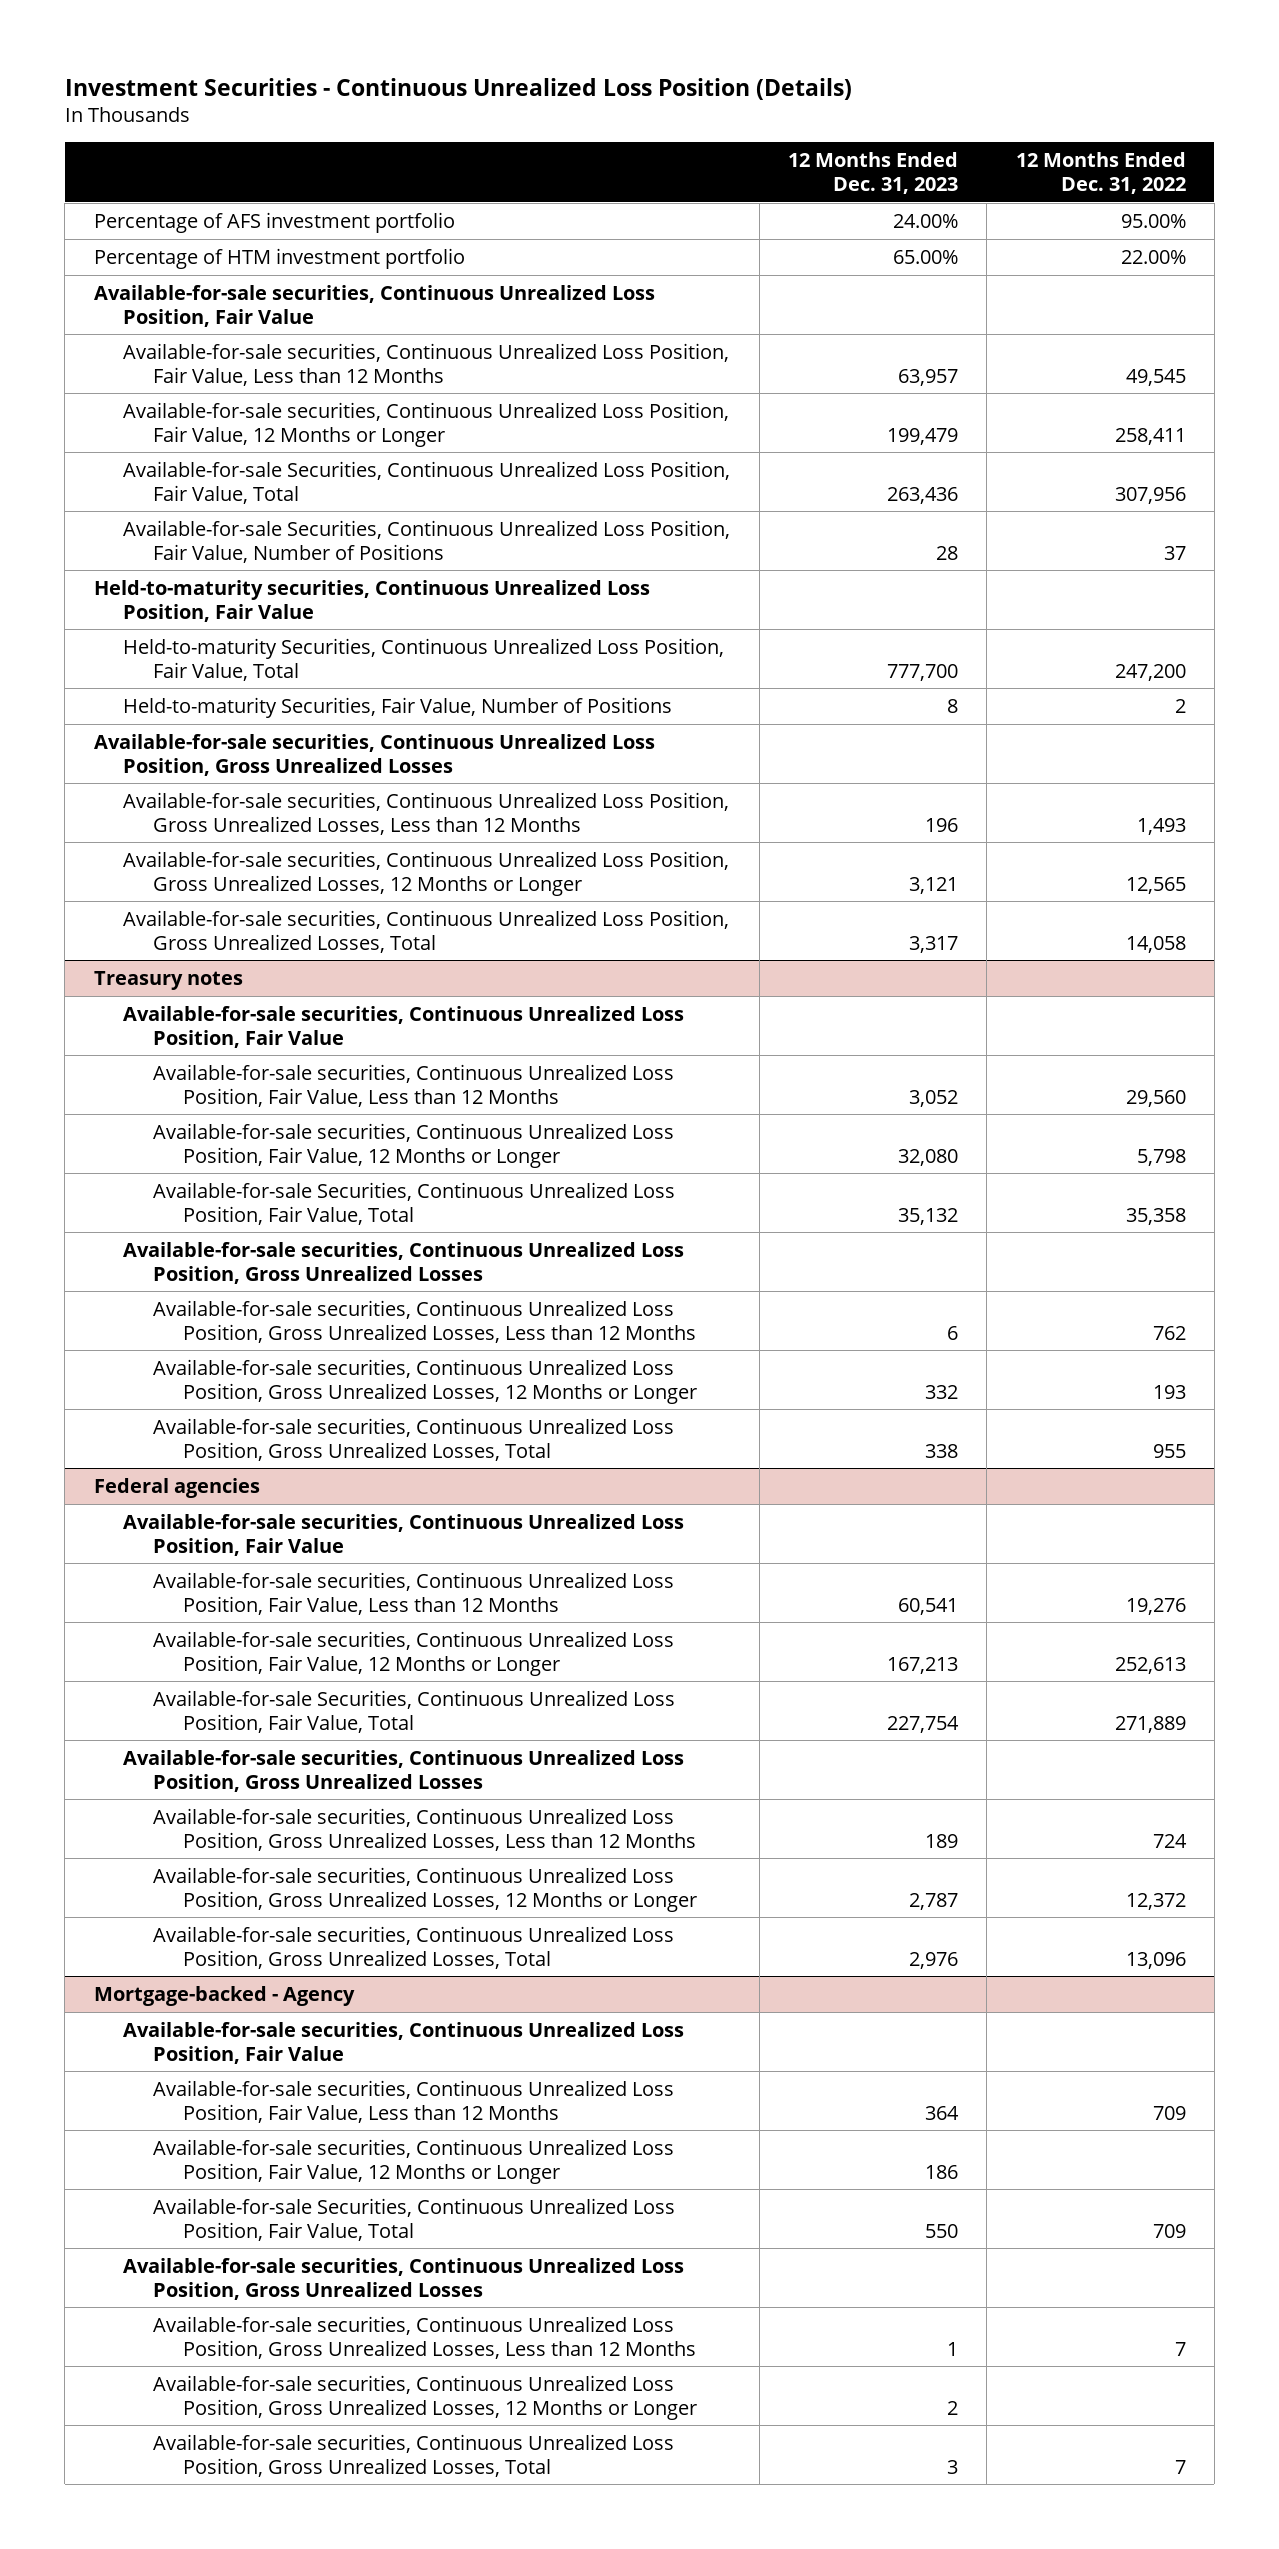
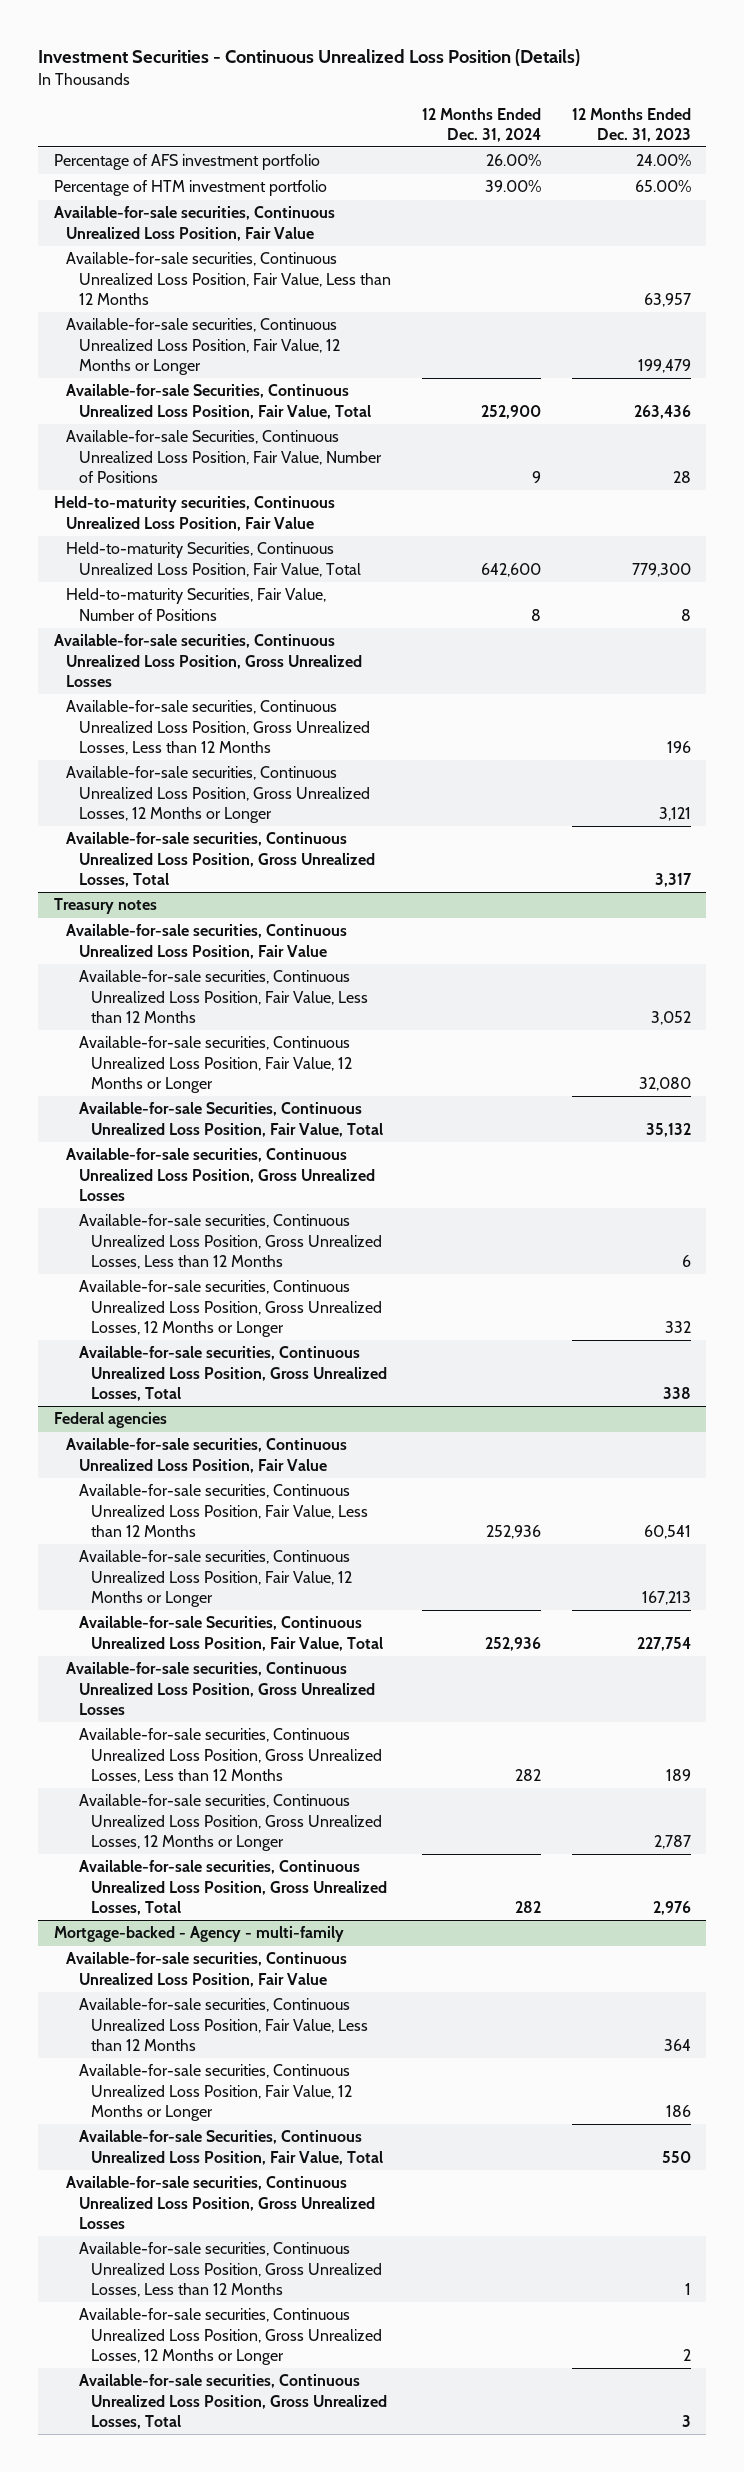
- | 12 Months Ended Dec. 31, 2023 | 12 Months Ended Dec. 31, 2022
+ | 12 Months Ended Dec. 31, 2024 | 12 Months Ended Dec. 31, 2023
- Held-to-maturity Securities, Continuous Unrealized Loss Position, Fair Value, Total | 777,700 | 247,200
+ Held-to-maturity Securities, Continuous Unrealized Loss Position, Fair Value, Total | 642,600 | 779,300
- Mortgage-backed - Agency
+ Mortgage-backed - Agency - multi-family

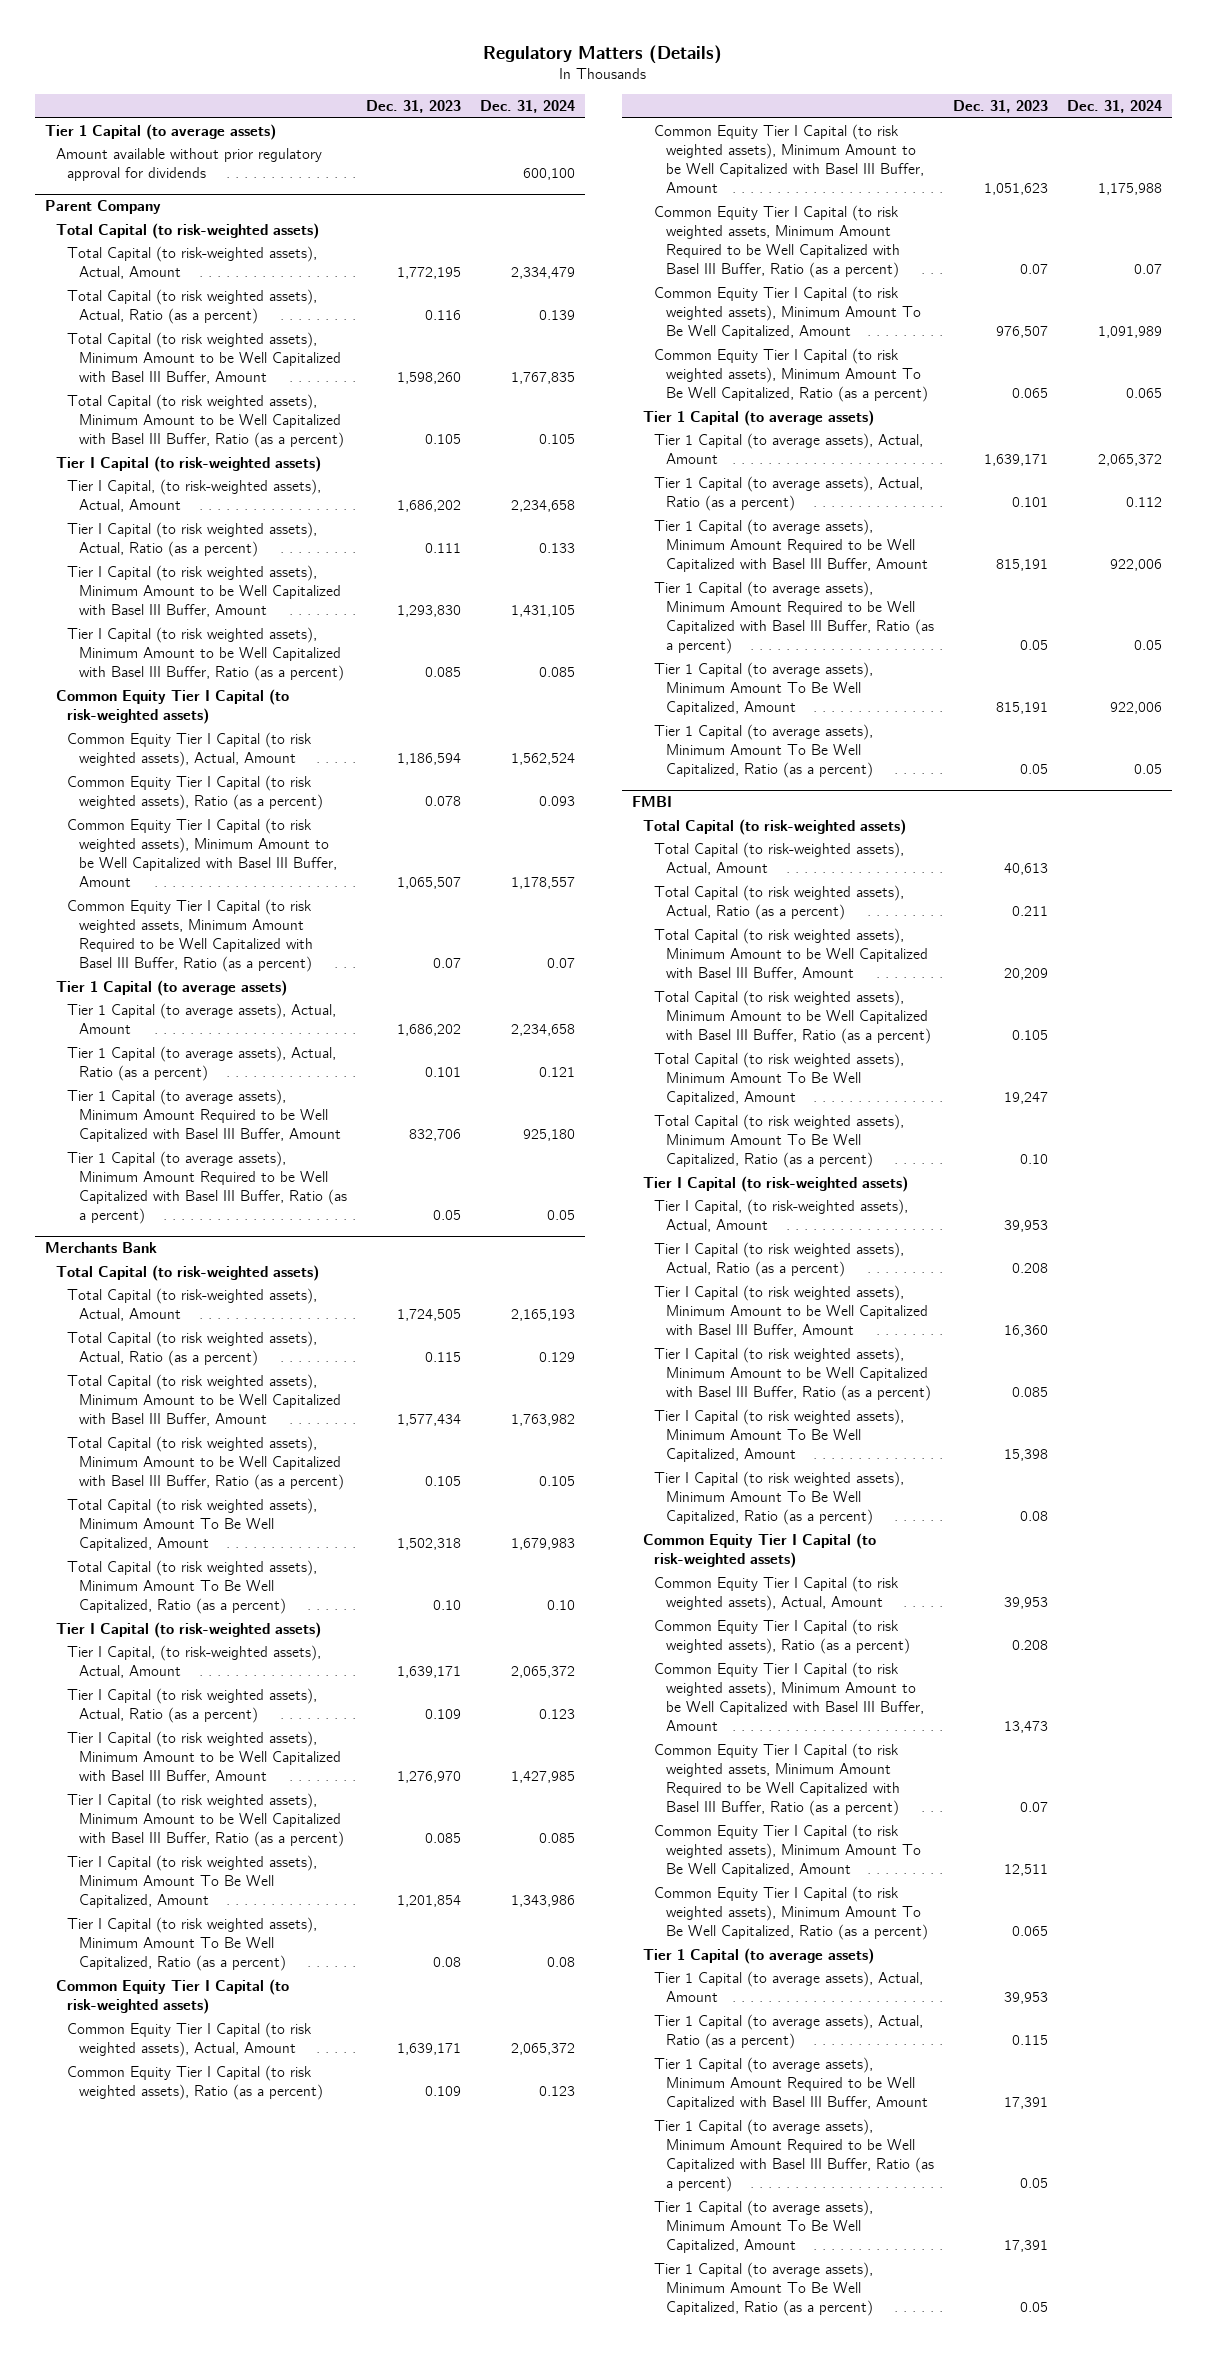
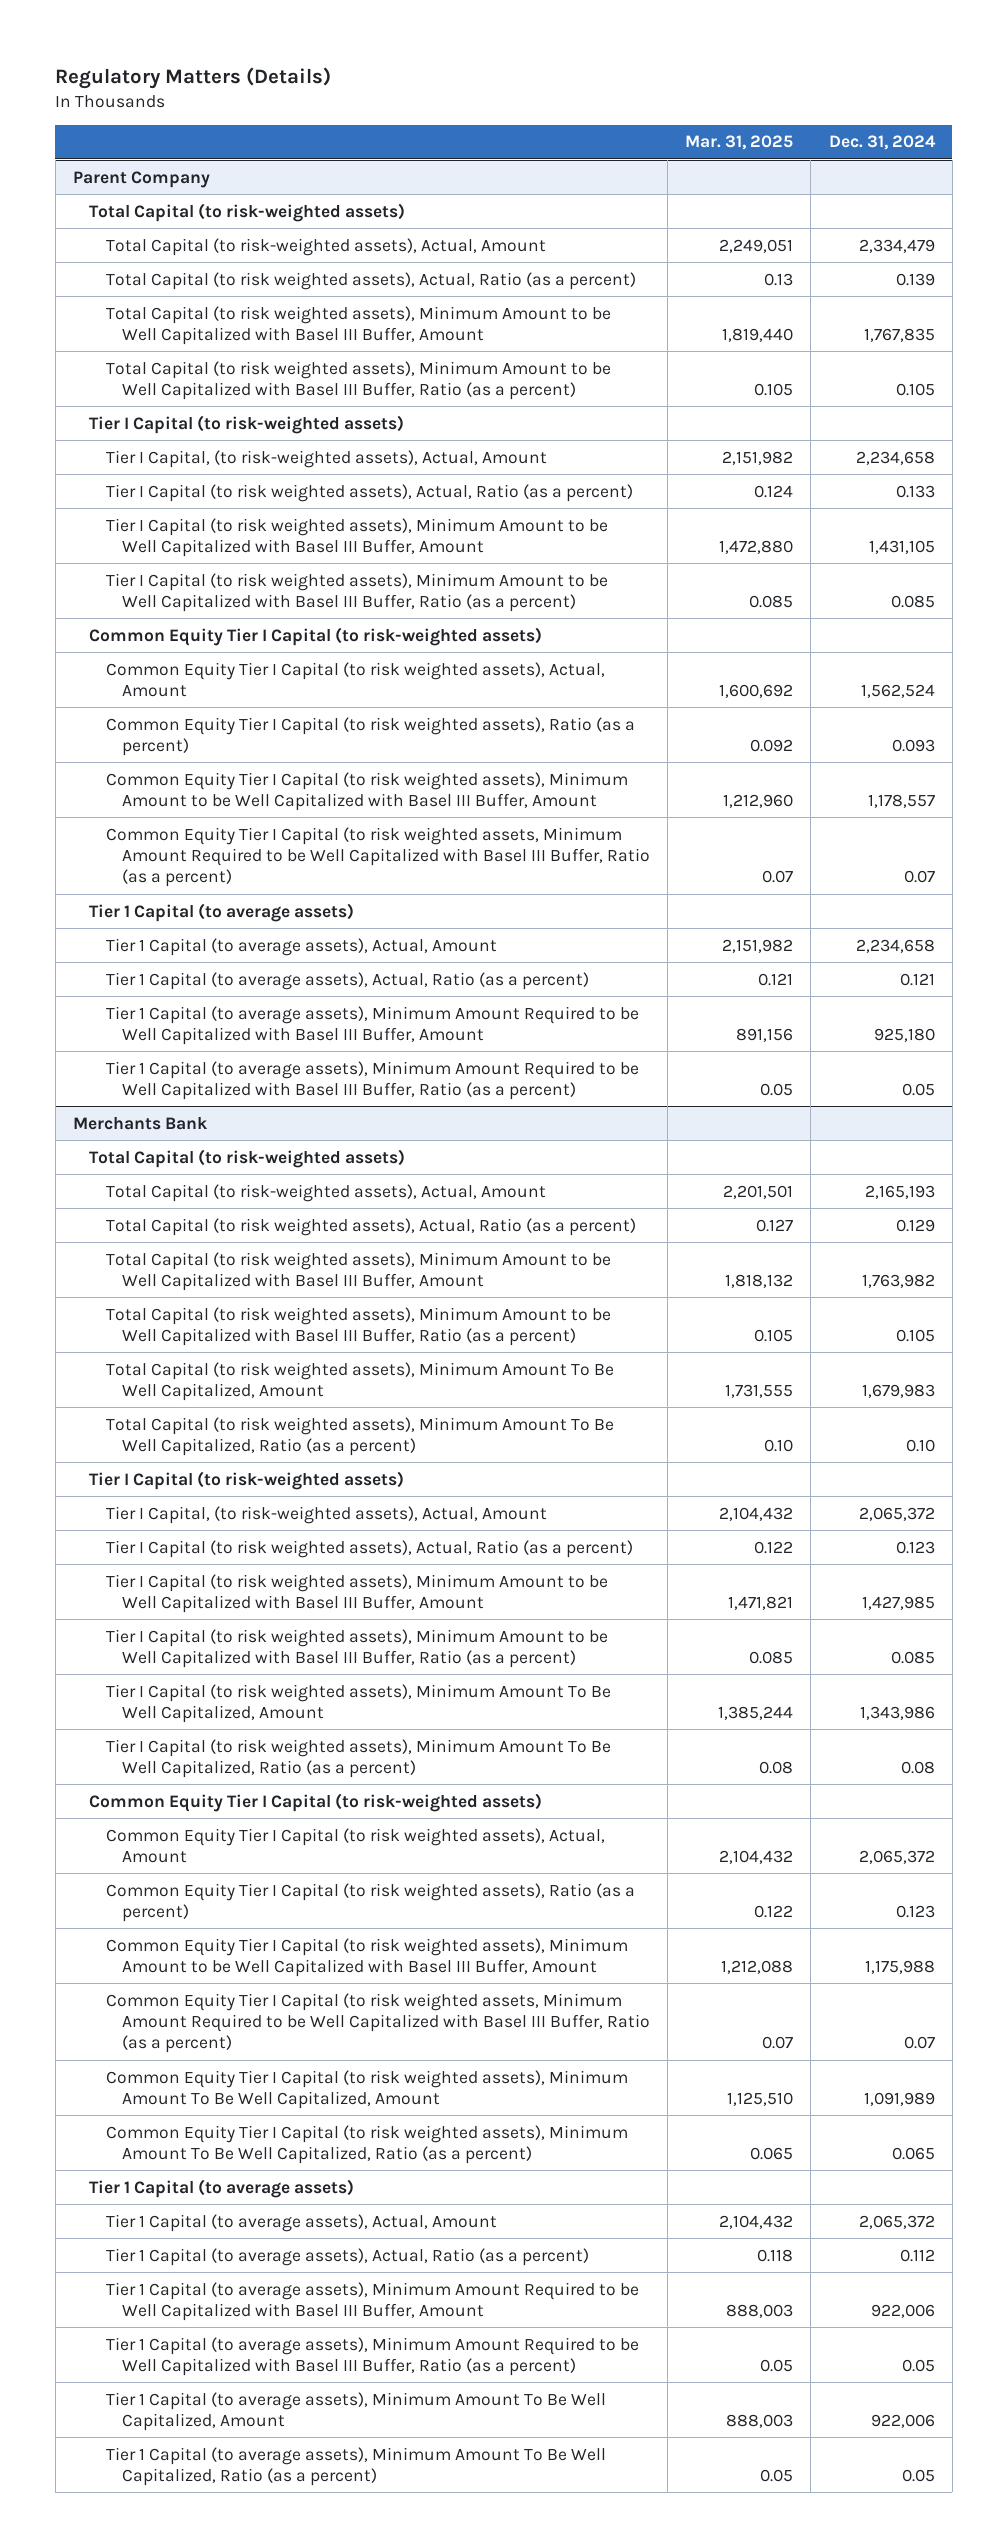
- | Dec. 31, 2023 | Dec. 31, 2024
+ | Mar. 31, 2025 | Dec. 31, 2024
- Tier 1 Capital (to average assets)
- Amount available without prior regulatory approval for dividends | | 600,100
- FMBI
- Total Capital (to risk-weighted assets)
- Total Capital (to risk-weighted assets), Actual, Amount | 40,613 |
- Total Capital (to risk weighted assets), Actual, Ratio (as a percent) | 0.211 |
- Total Capital (to risk weighted assets), Minimum Amount to be Well Capitalized with Basel III Buffer, Amount | 20,209 |
- Total Capital (to risk weighted assets), Minimum Amount to be Well Capitalized with Basel III Buffer, Ratio (as a percent) | 0.105 |
- Total Capital (to risk weighted assets), Minimum Amount To Be Well Capitalized, Amount | 19,247 |
- Total Capital (to risk weighted assets), Minimum Amount To Be Well Capitalized, Ratio (as a percent) | 0.10 |
- Tier I Capital (to risk-weighted assets)
- Tier I Capital, (to risk-weighted assets), Actual, Amount | 39,953 |
- Tier I Capital (to risk weighted assets), Actual, Ratio (as a percent) | 0.208 |
- Tier I Capital (to risk weighted assets), Minimum Amount to be Well Capitalized with Basel III Buffer, Amount | 16,360 |
- Tier I Capital (to risk weighted assets), Minimum Amount to be Well Capitalized with Basel III Buffer, Ratio (as a percent) | 0.085 |
- Tier I Capital (to risk weighted assets), Minimum Amount To Be Well Capitalized, Amount | 15,398 |
- Tier I Capital (to risk weighted assets), Minimum Amount To Be Well Capitalized, Ratio (as a percent) | 0.08 |
- Common Equity Tier I Capital (to risk-weighted assets)
- Common Equity Tier I Capital (to risk weighted assets), Actual, Amount | 39,953 |
- Common Equity Tier I Capital (to risk weighted assets), Ratio (as a percent) | 0.208 |
- Common Equity Tier I Capital (to risk weighted assets), Minimum Amount to be Well Capitalized with Basel III Buffer, Amount | 13,473 |
- Common Equity Tier I Capital (to risk weighted assets, Minimum Amount Required to be Well Capitalized with Basel III Buffer, Ratio (as a percent) | 0.07 |
- Common Equity Tier I Capital (to risk weighted assets), Minimum Amount To Be Well Capitalized, Amount | 12,511 |
- Common Equity Tier I Capital (to risk weighted assets), Minimum Amount To Be Well Capitalized, Ratio (as a percent) | 0.065 |
- Tier 1 Capital (to average assets)
- Tier 1 Capital (to average assets), Actual, Amount | 39,953 |
- Tier 1 Capital (to average assets), Actual, Ratio (as a percent) | 0.115 |
- Tier 1 Capital (to average assets), Minimum Amount Required to be Well Capitalized with Basel III Buffer, Amount | 17,391 |
- Tier 1 Capital (to average assets), Minimum Amount Required to be Well Capitalized with Basel III Buffer, Ratio (as a percent) | 0.05 |
- Tier 1 Capital (to average assets), Minimum Amount To Be Well Capitalized, Amount | 17,391 |
- Tier 1 Capital (to average assets), Minimum Amount To Be Well Capitalized, Ratio (as a percent) | 0.05 |

